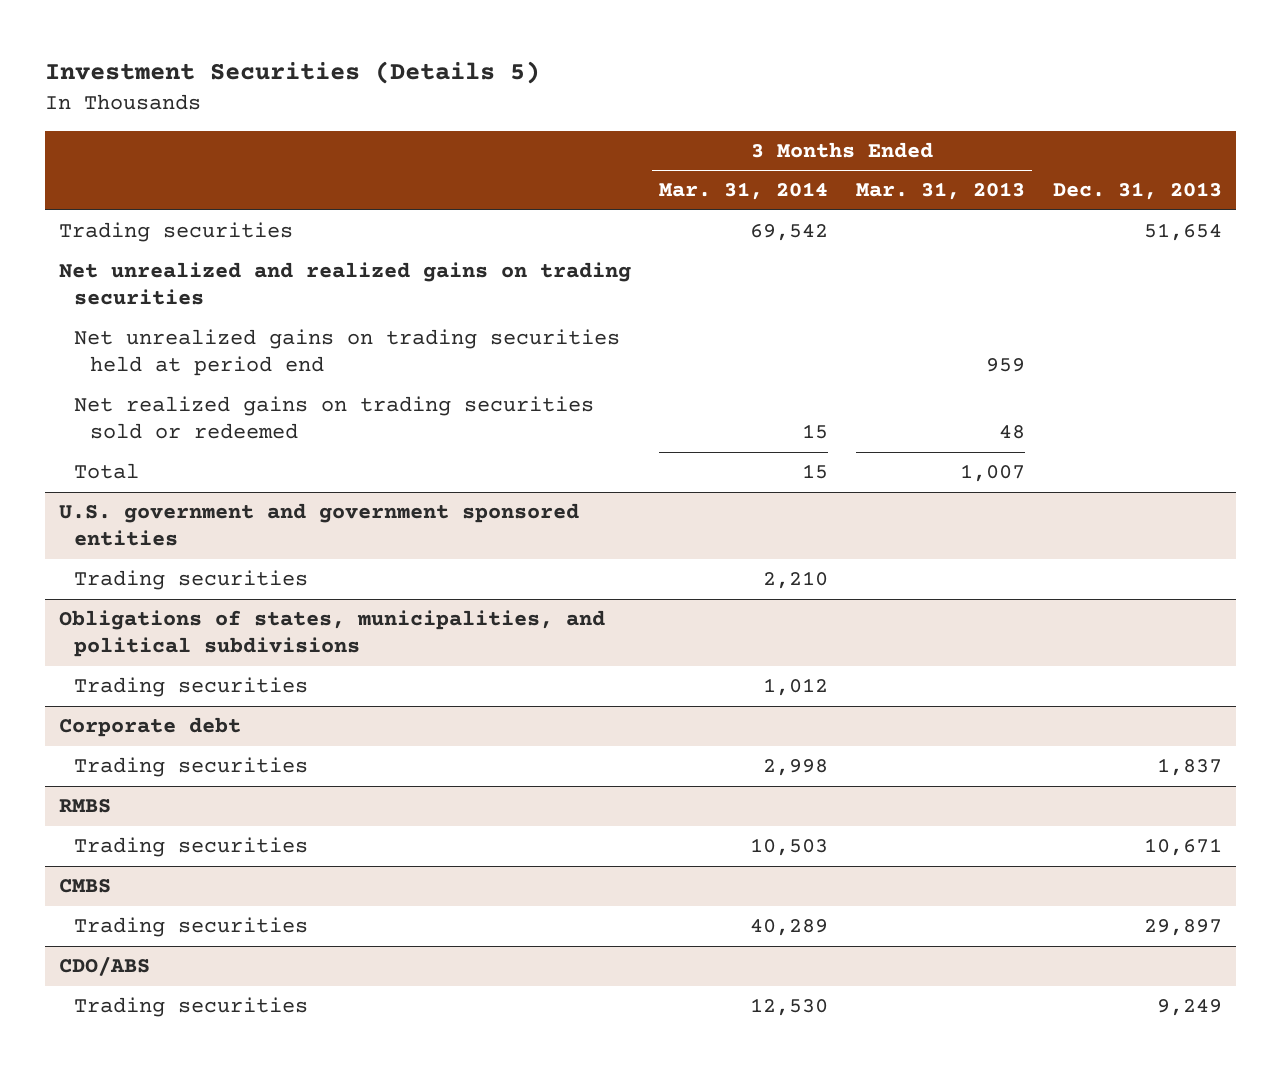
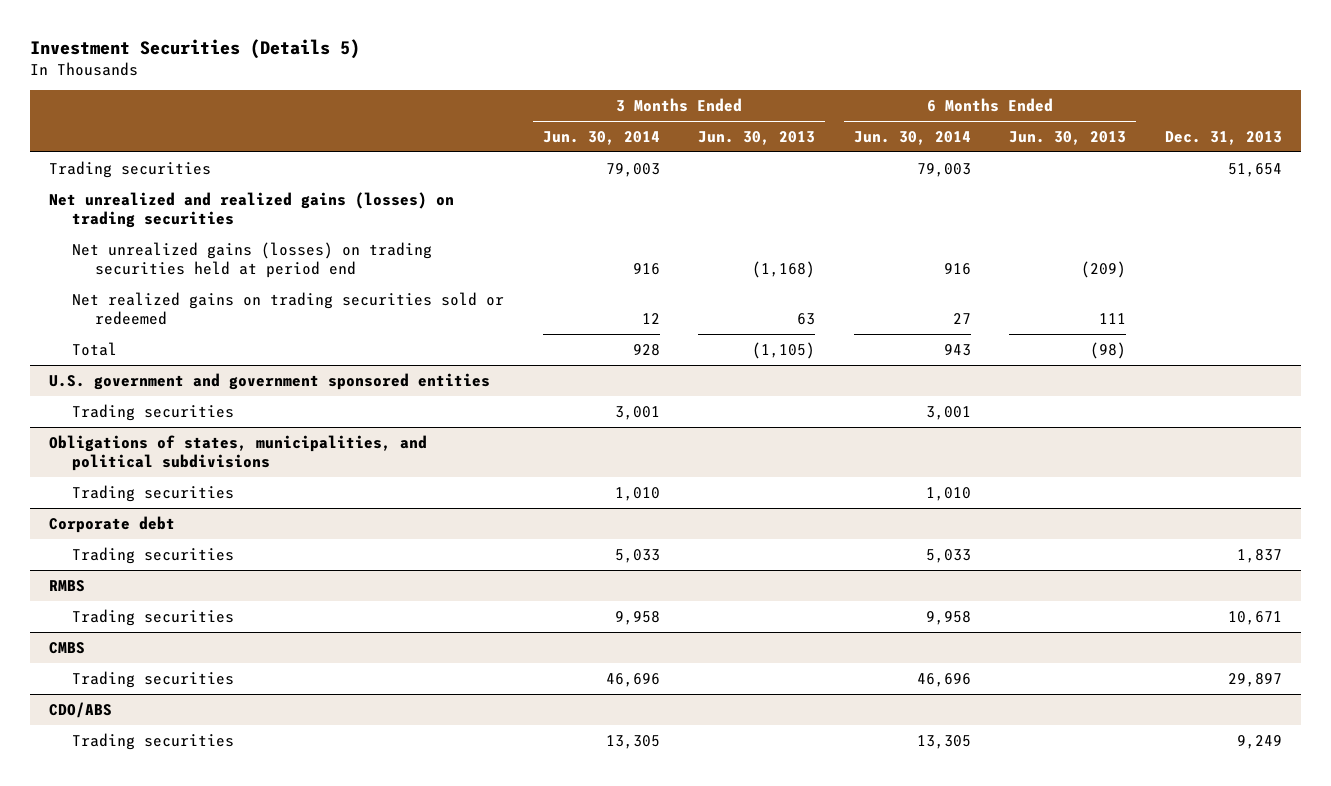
- | 3 Months Ended Mar. 31, 2014 | 3 Months Ended Mar. 31, 2013 | Dec. 31, 2013
+ | 3 Months Ended Jun. 30, 2014 | 3 Months Ended Jun. 30, 2013 | 6 Months Ended Jun. 30, 2014 | 6 Months Ended Jun. 30, 2013 | Dec. 31, 2013
- Net unrealized and realized gains on trading securities
- Net unrealized gains on trading securities held at period end | | 959 |
+ Net unrealized and realized gains (losses) on trading securities
+ Net unrealized gains (losses) on trading securities held at period end | 916 | (1,168) | 916 | (209) |

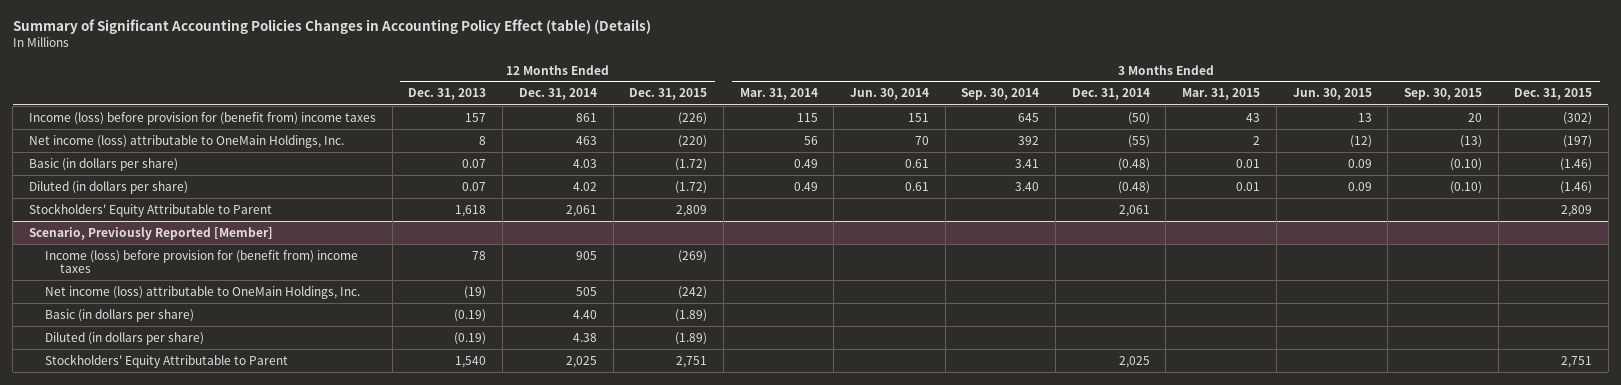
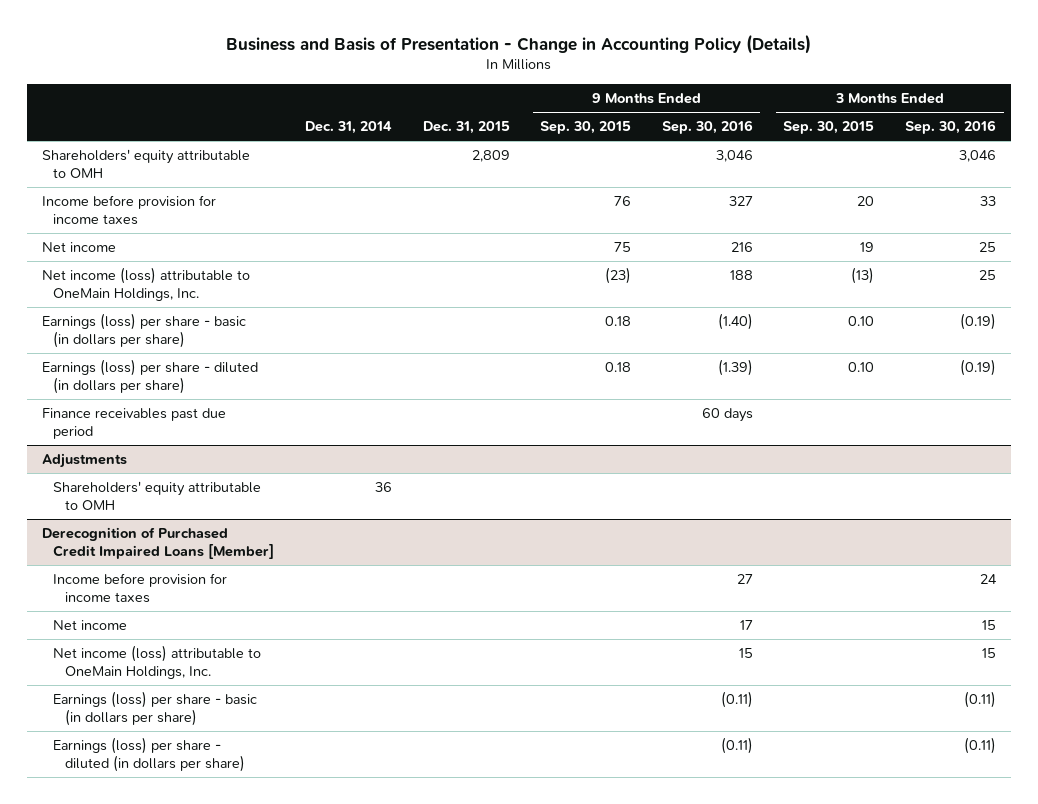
- Summary of Significant Accounting Policies Changes in Accounting Policy Effect (table) (Details)
+ Business and Basis of Presentation - Change in Accounting Policy (Details)
- | 12 Months Ended Dec. 31, 2013 | 12 Months Ended Dec. 31, 2014 | 12 Months Ended Dec. 31, 2015 | 3 Months Ended Mar. 31, 2014 | 3 Months Ended Jun. 30, 2014 | 3 Months Ended Sep. 30, 2014 | 3 Months Ended Dec. 31, 2014 | 3 Months Ended Mar. 31, 2015 | 3 Months Ended Jun. 30, 2015 | 3 Months Ended Sep. 30, 2015 | 3 Months Ended Dec. 31, 2015
+ | Dec. 31, 2014 | Dec. 31, 2015 | 9 Months Ended Sep. 30, 2015 | 9 Months Ended Sep. 30, 2016 | 3 Months Ended Sep. 30, 2015 | 3 Months Ended Sep. 30, 2016
- Income (loss) before provision for (benefit from) income taxes | 157 | 861 | (226) | 115 | 151 | 645 | (50) | 43 | 13 | 20 | (302)
+ Shareholders' equity attributable to OMH | | 2,809 | | 3,046 | | 3,046
+ Income before provision for income taxes | | | 76 | 327 | 20 | 33
+ Net income | | | 75 | 216 | 19 | 25
- Basic (in dollars per share) | 0.07 | 4.03 | (1.72) | 0.49 | 0.61 | 3.41 | (0.48) | 0.01 | 0.09 | (0.10) | (1.46)
- Diluted (in dollars per share) | 0.07 | 4.02 | (1.72) | 0.49 | 0.61 | 3.40 | (0.48) | 0.01 | 0.09 | (0.10) | (1.46)
- Stockholders' Equity Attributable to Parent | 1,618 | 2,061 | 2,809 | | | | 2,061 | | | | 2,809
- Scenario, Previously Reported [Member]
- Income (loss) before provision for (benefit from) income taxes | 78 | 905 | (269) | | | | | | | |
- Net income (loss) attributable to OneMain Holdings, Inc. | (19) | 505 | (242) | | | | | | | |
- Basic (in dollars per share) | (0.19) | 4.40 | (1.89) | | | | | | | |
- Diluted (in dollars per share) | (0.19) | 4.38 | (1.89) | | | | | | | |
- Stockholders' Equity Attributable to Parent | 1,540 | 2,025 | 2,751 | | | | 2,025 | | | | 2,751
+ Earnings (loss) per share - basic (in dollars per share) | | | 0.18 | (1.40) | 0.10 | (0.19)
+ Earnings (loss) per share - diluted (in dollars per share) | | | 0.18 | (1.39) | 0.10 | (0.19)
+ Finance receivables past due period | | | | 60 days | |
+ Adjustments
+ Shareholders' equity attributable to OMH | 36 | | | | |
+ Derecognition of Purchased Credit Impaired Loans [Member]
+ Income before provision for income taxes | | | | 27 | | 24
+ Net income | | | | 17 | | 15
+ Net income (loss) attributable to OneMain Holdings, Inc. | | | | 15 | | 15
+ Earnings (loss) per share - basic (in dollars per share) | | | | (0.11) | | (0.11)
+ Earnings (loss) per share - diluted (in dollars per share) | | | | (0.11) | | (0.11)

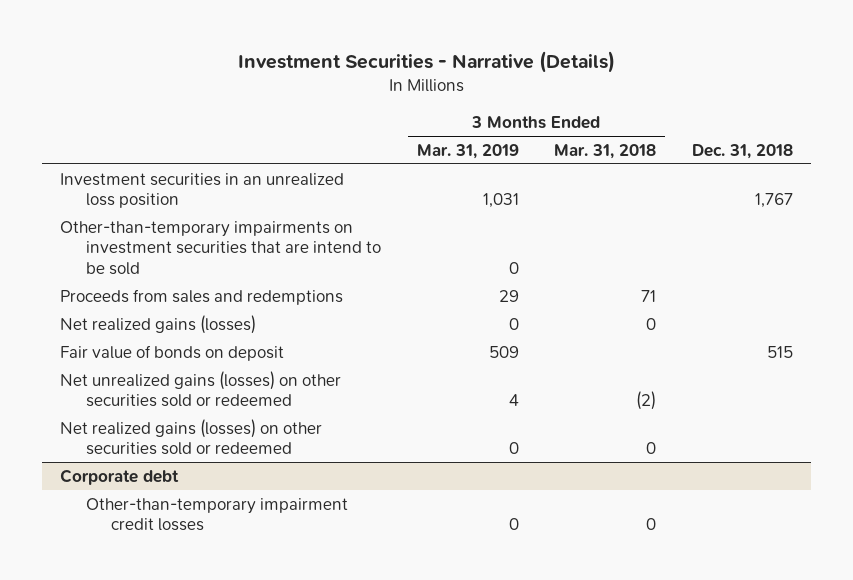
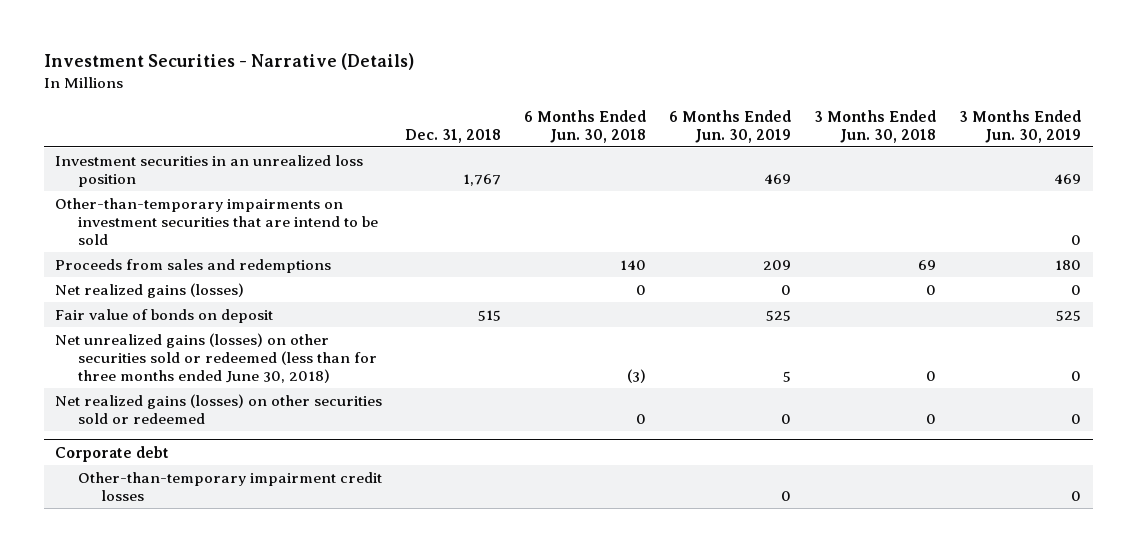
- | 3 Months Ended Mar. 31, 2019 | 3 Months Ended Mar. 31, 2018 | Dec. 31, 2018
+ | Dec. 31, 2018 | 6 Months Ended Jun. 30, 2018 | 6 Months Ended Jun. 30, 2019 | 3 Months Ended Jun. 30, 2018 | 3 Months Ended Jun. 30, 2019
- Net unrealized gains (losses) on other securities sold or redeemed | 4 | (2) |
+ Net unrealized gains (losses) on other securities sold or redeemed (less than for three months ended June 30, 2018) | | (3) | 5 | 0 | 0

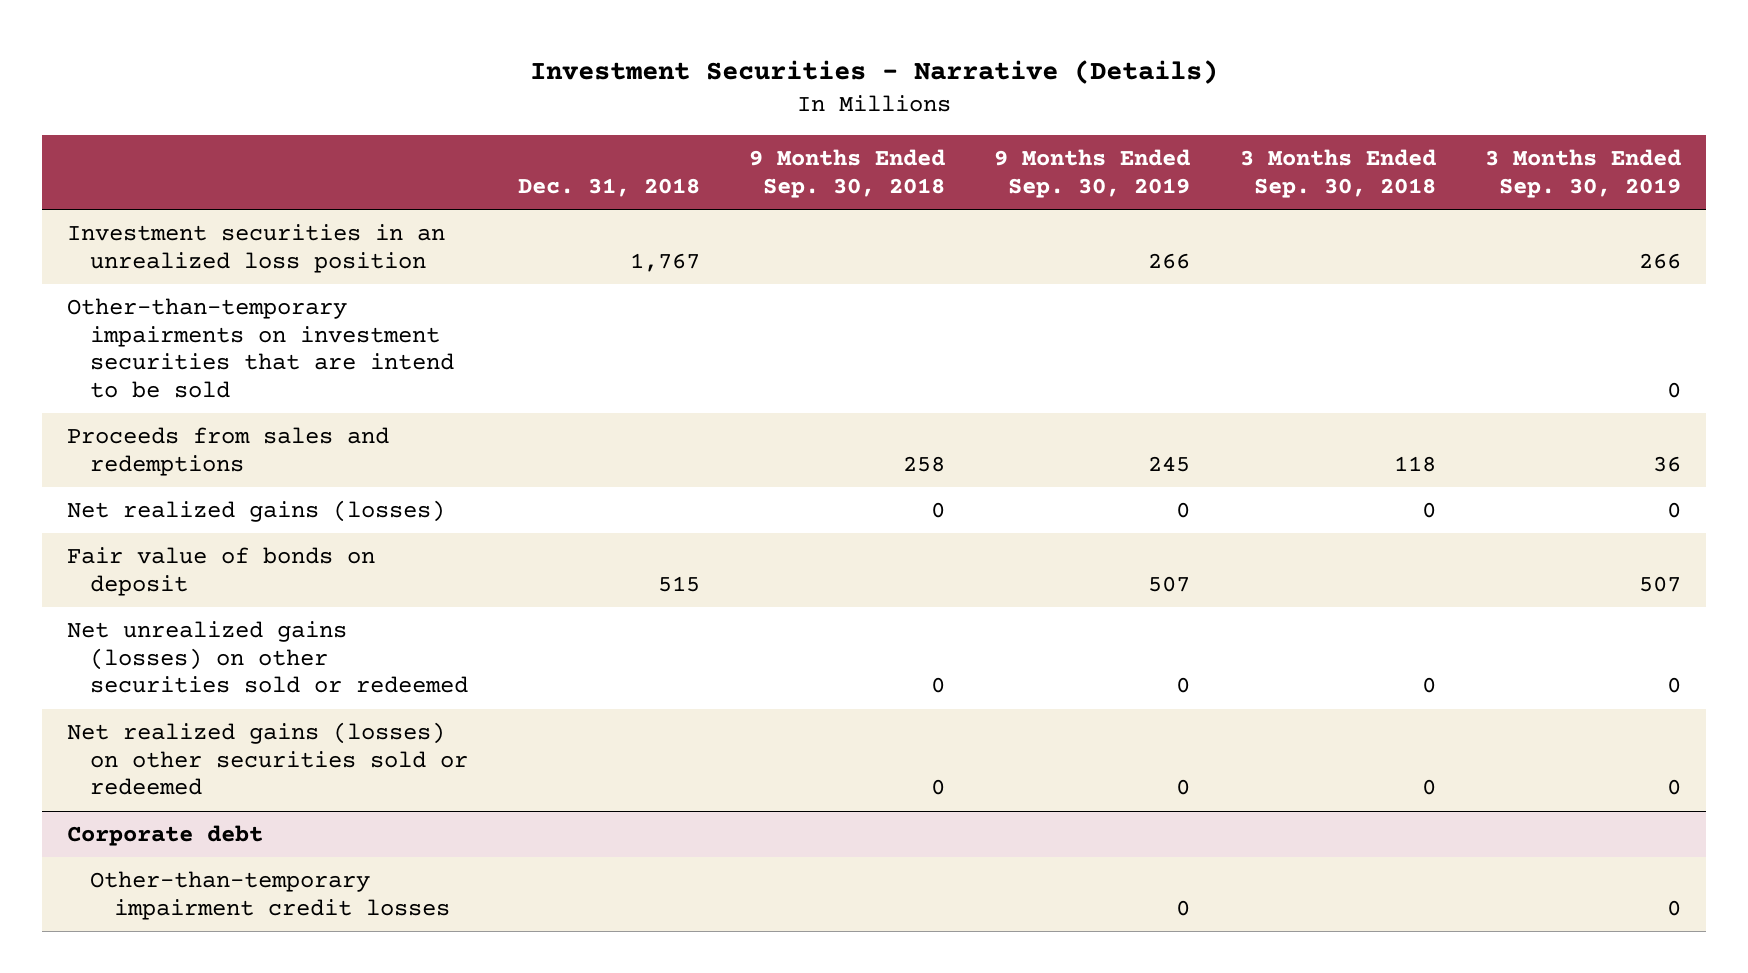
- | Dec. 31, 2018 | 6 Months Ended Jun. 30, 2018 | 6 Months Ended Jun. 30, 2019 | 3 Months Ended Jun. 30, 2018 | 3 Months Ended Jun. 30, 2019
+ | Dec. 31, 2018 | 9 Months Ended Sep. 30, 2018 | 9 Months Ended Sep. 30, 2019 | 3 Months Ended Sep. 30, 2018 | 3 Months Ended Sep. 30, 2019
- Net unrealized gains (losses) on other securities sold or redeemed (less than for three months ended June 30, 2018) | | (3) | 5 | 0 | 0
+ Net unrealized gains (losses) on other securities sold or redeemed | | 0 | 0 | 0 | 0

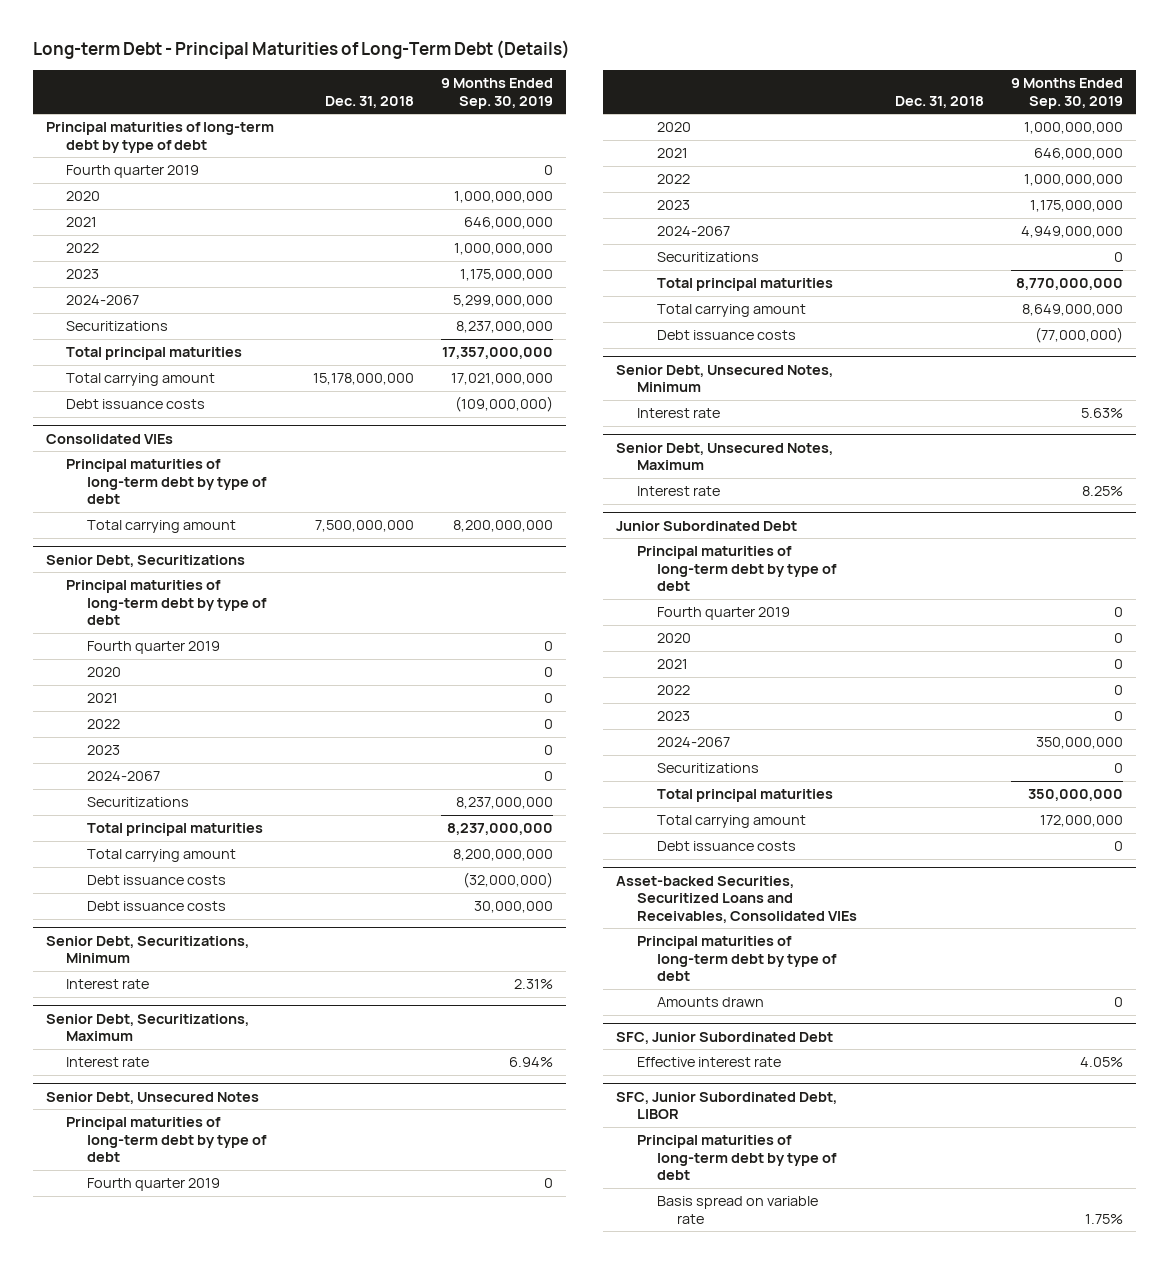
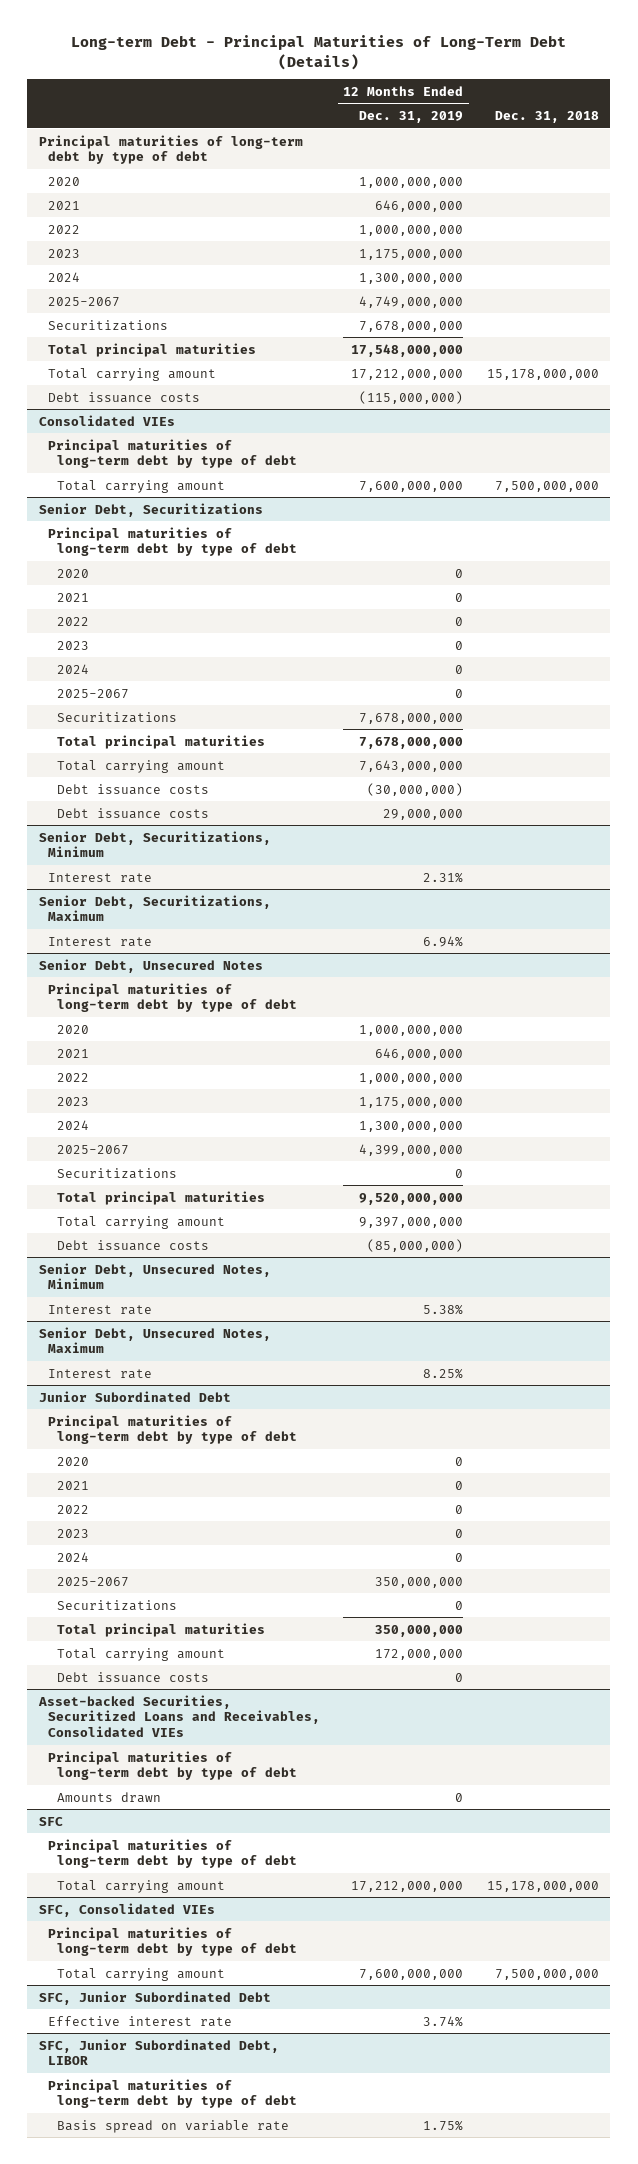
- | Dec. 31, 2018 | 9 Months Ended Sep. 30, 2019
+ | 12 Months Ended Dec. 31, 2019 | Dec. 31, 2018
- Fourth quarter 2019 | | 0
- 2024-2067 | | 5,299,000,000
+ 2024 | 1,300,000,000 |
+ 2025-2067 | 4,749,000,000 |
@ Senior Debt, Securitizations
- Fourth quarter 2019 | | 0
- 2024-2067 | | 0
+ 2024 | 0 |
+ 2025-2067 | 0 |
@ Senior Debt, Unsecured Notes
- Fourth quarter 2019 | | 0
- 2024-2067 | | 4,949,000,000
+ 2024 | 1,300,000,000 |
+ 2025-2067 | 4,399,000,000 |
@ Junior Subordinated Debt
- Fourth quarter 2019 | | 0
- 2024-2067 | | 350,000,000
+ 2024 | 0 |
+ 2025-2067 | 350,000,000 |
+ SFC
+ Principal maturities of long-term debt by type of debt
+ Total carrying amount | 17,212,000,000 | 15,178,000,000
+ SFC, Consolidated VIEs
+ Principal maturities of long-term debt by type of debt
+ Total carrying amount | 7,600,000,000 | 7,500,000,000

